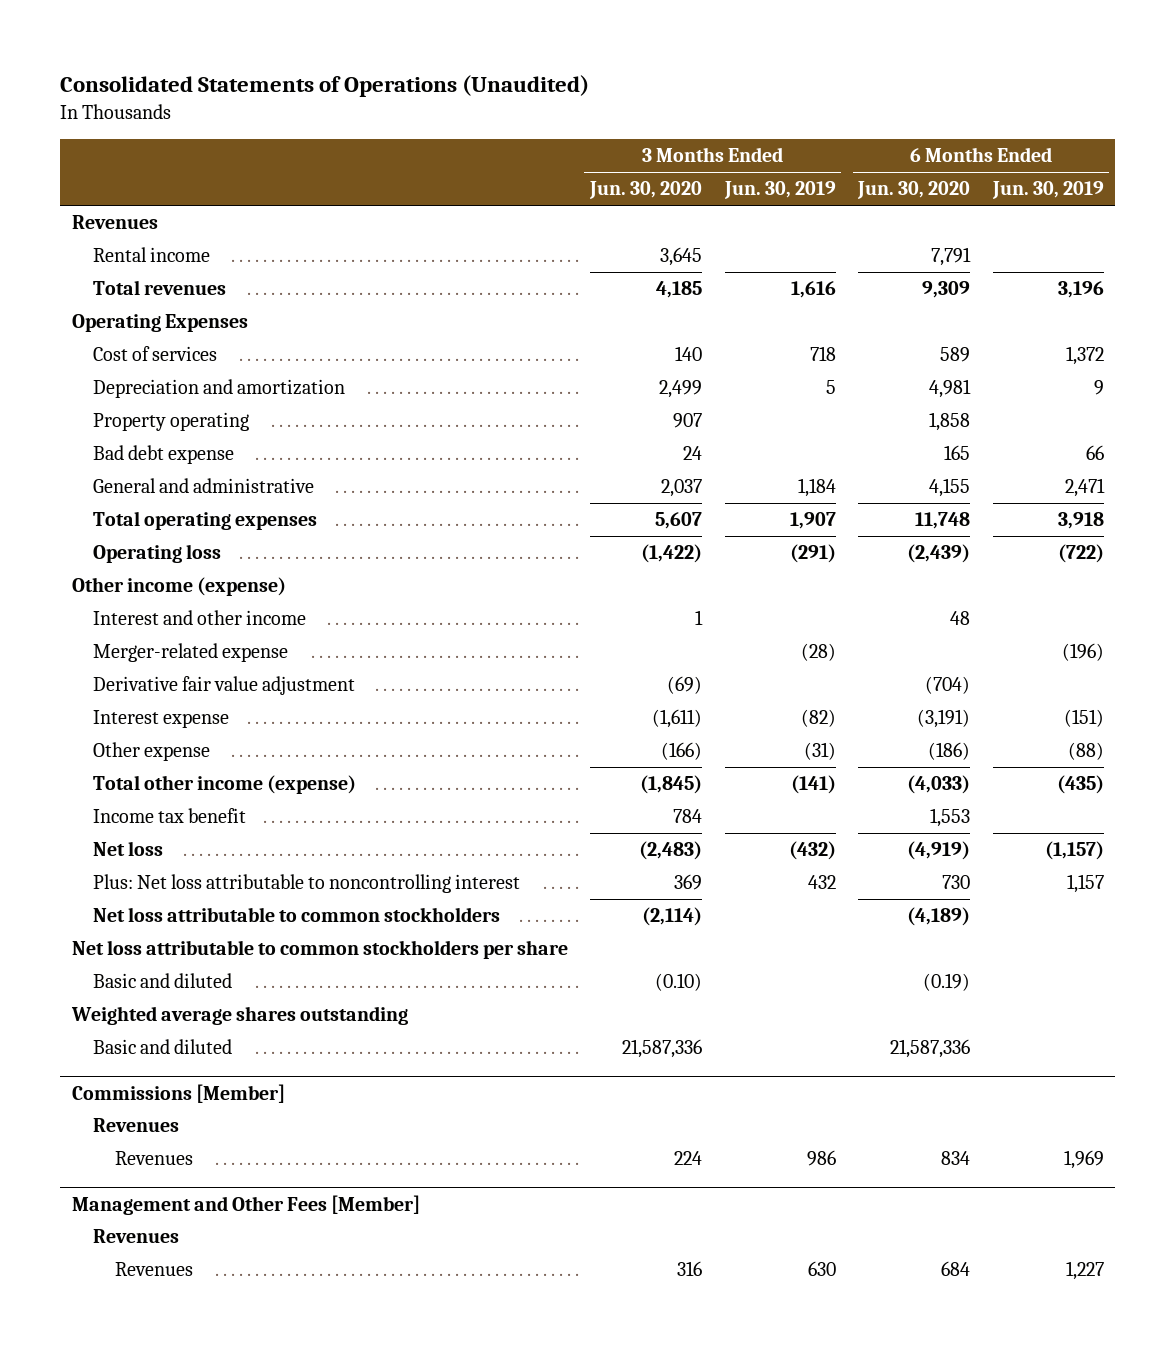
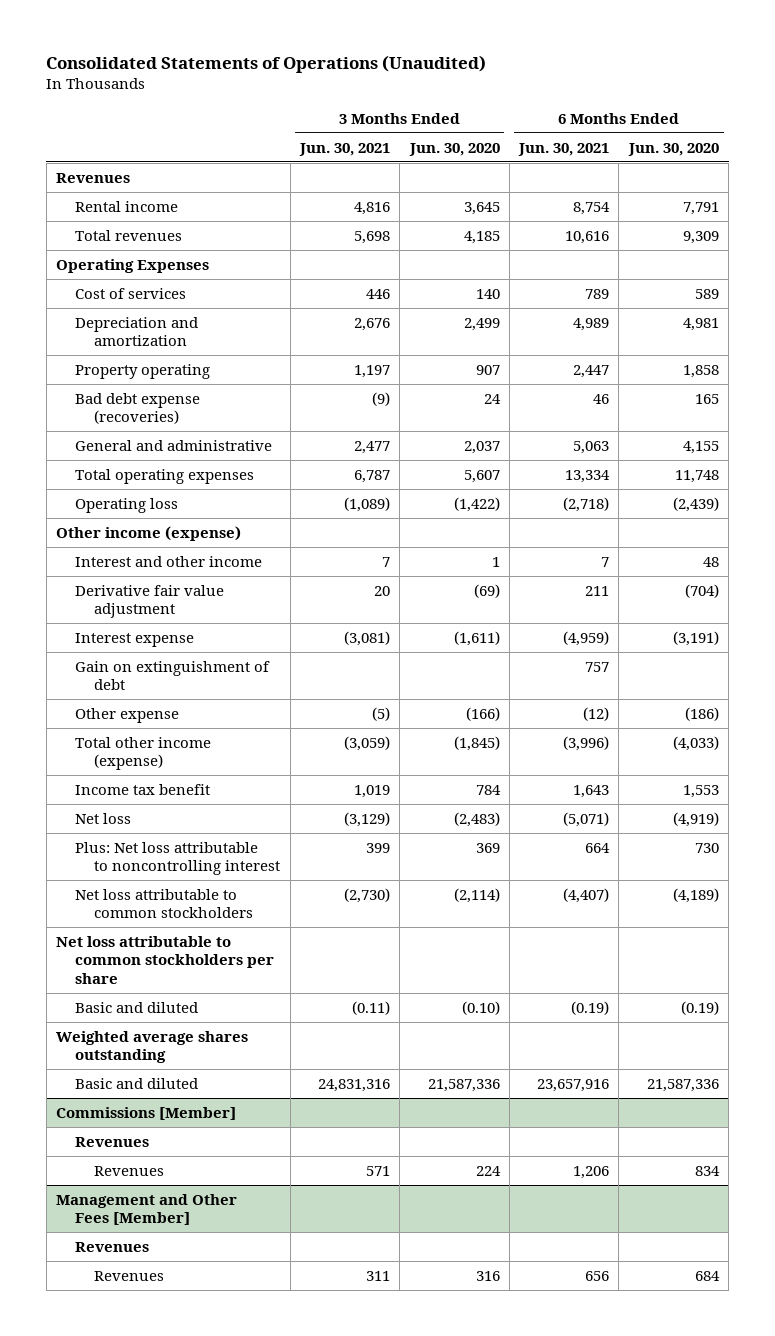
- | 3 Months Ended Jun. 30, 2020 | 3 Months Ended Jun. 30, 2019 | 6 Months Ended Jun. 30, 2020 | 6 Months Ended Jun. 30, 2019
+ | 3 Months Ended Jun. 30, 2021 | 3 Months Ended Jun. 30, 2020 | 6 Months Ended Jun. 30, 2021 | 6 Months Ended Jun. 30, 2020
- Bad debt expense | 24 | | 165 | 66
+ Bad debt expense (recoveries) | (9) | 24 | 46 | 165
- Merger-related expense | | (28) | | (196)
+ Gain on extinguishment of debt | | | 757 |

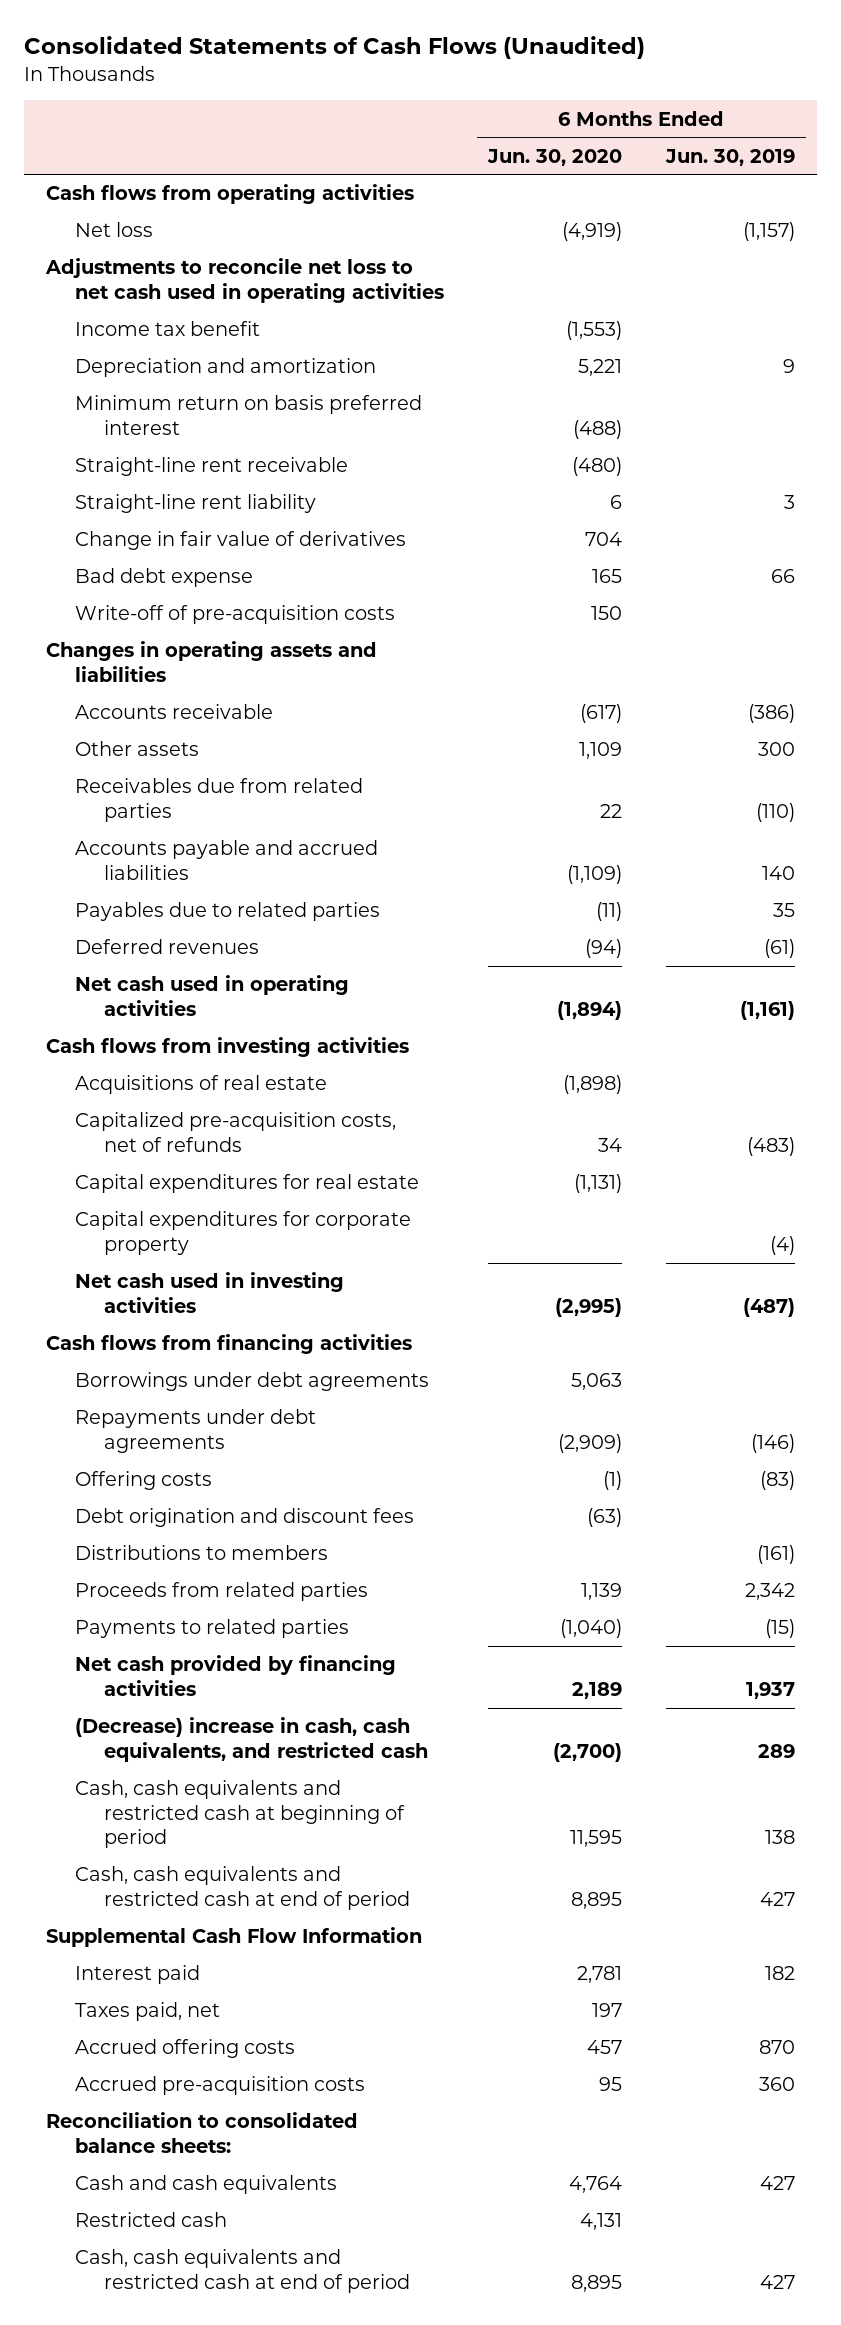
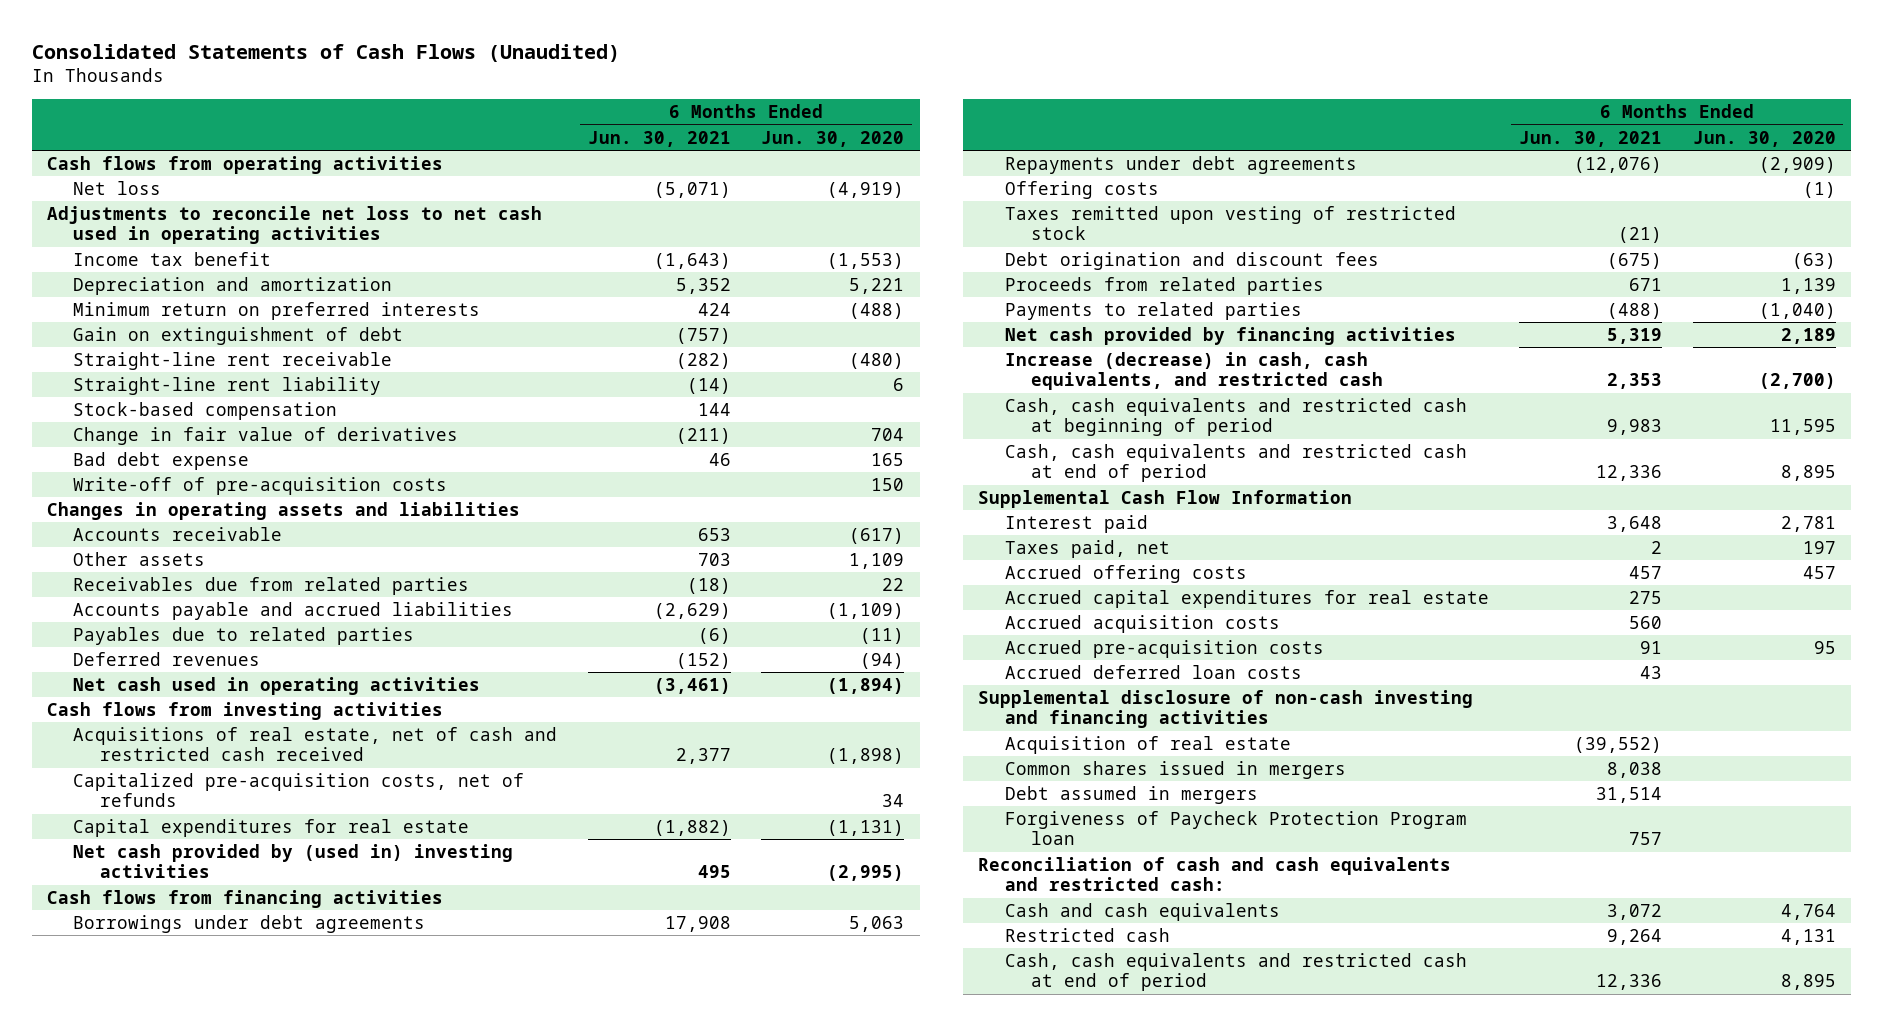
- | 6 Months Ended Jun. 30, 2020 | 6 Months Ended Jun. 30, 2019
+ | 6 Months Ended Jun. 30, 2021 | 6 Months Ended Jun. 30, 2020
- Minimum return on basis preferred interest | (488) |
+ Minimum return on preferred interests | 424 | (488)
+ Gain on extinguishment of debt | (757) |
+ Stock-based compensation | 144 |
- Acquisitions of real estate | (1,898) |
+ Acquisitions of real estate, net of cash and restricted cash received | 2,377 | (1,898)
- Capital expenditures for corporate property | | (4)
- Net cash used in investing activities | (2,995) | (487)
+ Net cash provided by (used in) investing activities | 495 | (2,995)
+ Taxes remitted upon vesting of restricted stock | (21) |
- Distributions to members | | (161)
- (Decrease) increase in cash, cash equivalents, and restricted cash | (2,700) | 289
+ Increase (decrease) in cash, cash equivalents, and restricted cash | 2,353 | (2,700)
+ Accrued capital expenditures for real estate | 275 |
+ Accrued acquisition costs | 560 |
- Reconciliation to consolidated balance sheets:
+ Accrued deferred loan costs | 43 |
+ Supplemental disclosure of non-cash investing and financing activities
+ Acquisition of real estate | (39,552) |
+ Common shares issued in mergers | 8,038 |
+ Debt assumed in mergers | 31,514 |
+ Forgiveness of Paycheck Protection Program loan | 757 |
+ Reconciliation of cash and cash equivalents and restricted cash:

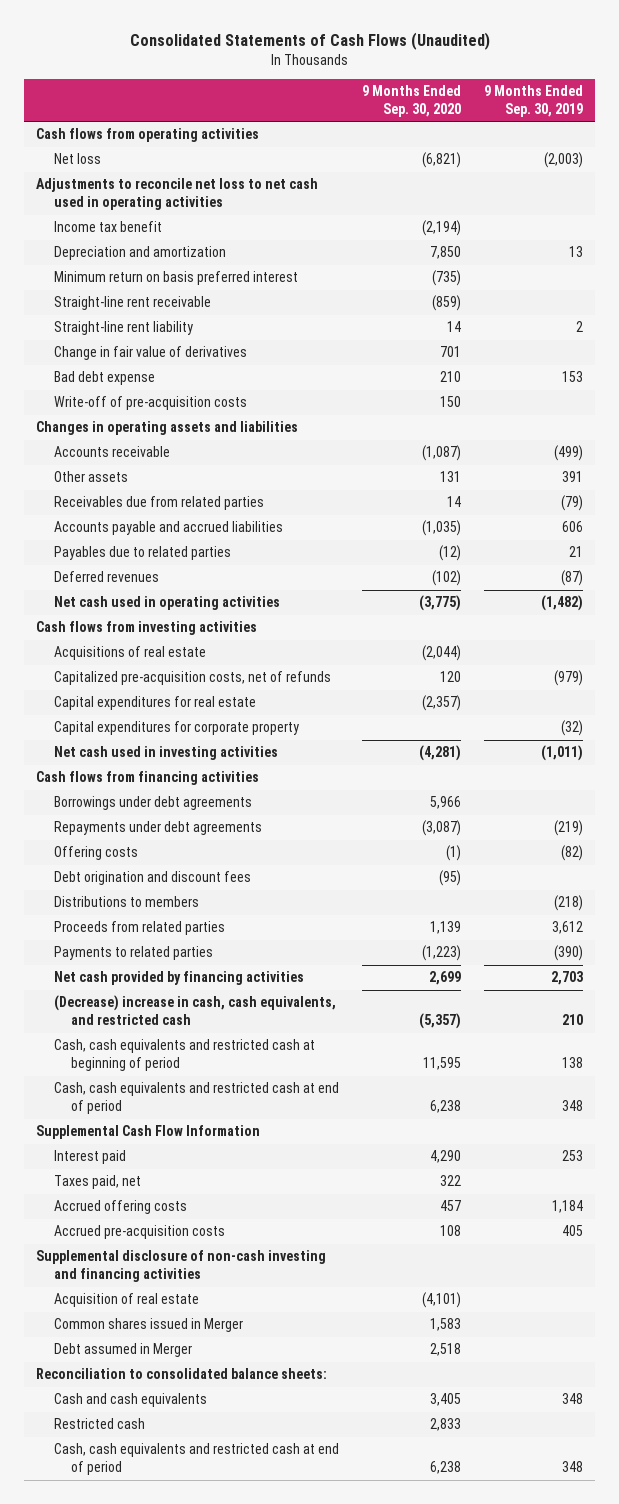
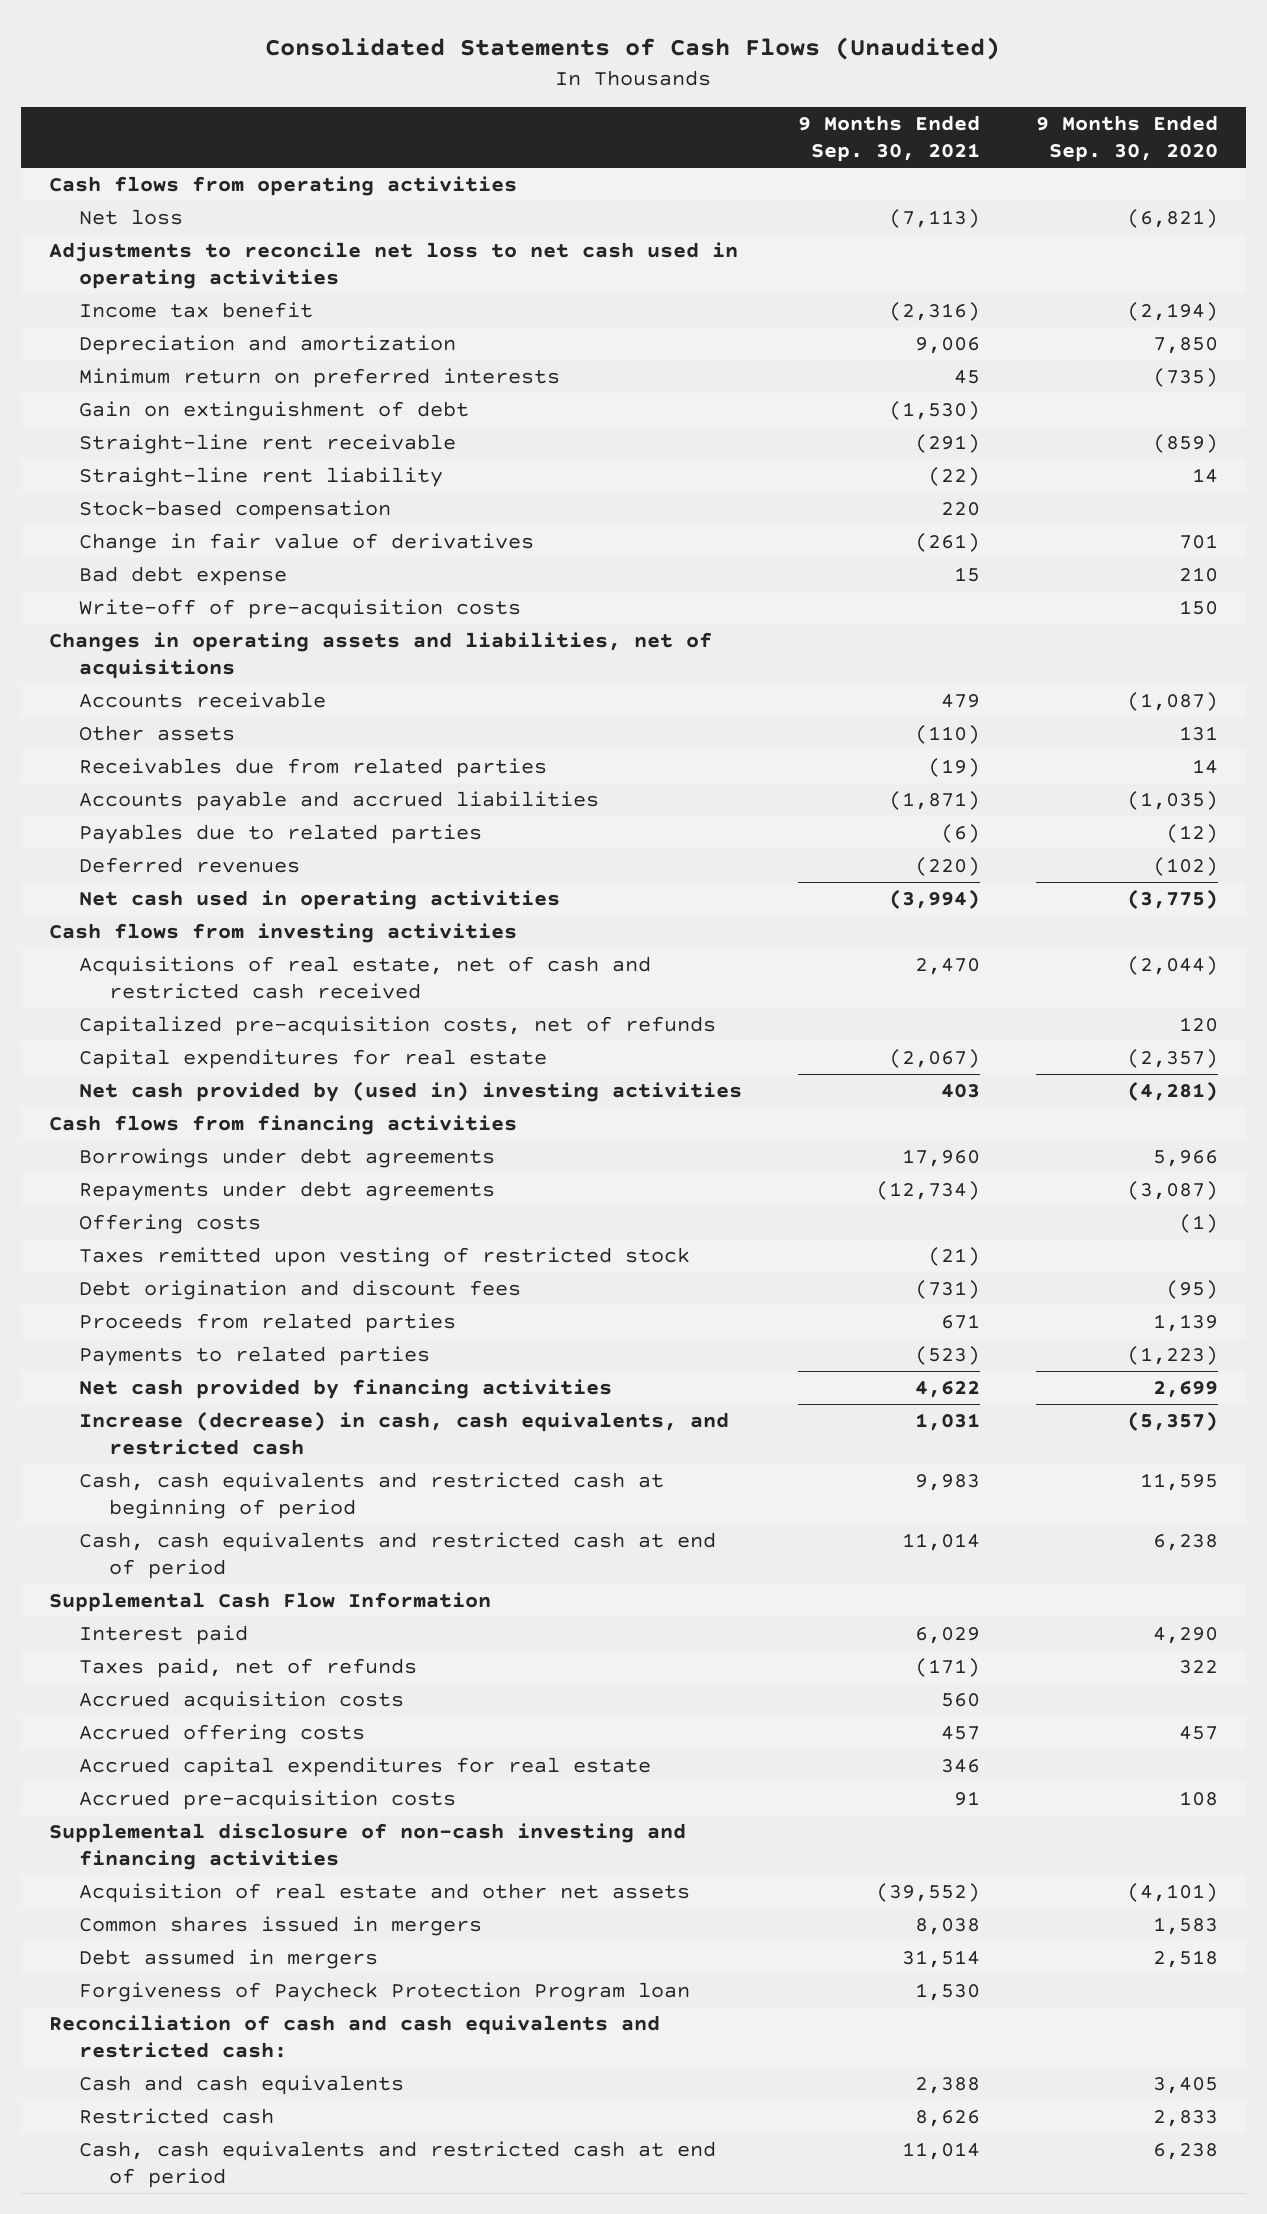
- | 9 Months Ended Sep. 30, 2020 | 9 Months Ended Sep. 30, 2019
+ | 9 Months Ended Sep. 30, 2021 | 9 Months Ended Sep. 30, 2020
- Minimum return on basis preferred interest | (735) |
+ Minimum return on preferred interests | 45 | (735)
+ Gain on extinguishment of debt | (1,530) |
+ Stock-based compensation | 220 |
- Changes in operating assets and liabilities
+ Changes in operating assets and liabilities, net of acquisitions
- Acquisitions of real estate | (2,044) |
+ Acquisitions of real estate, net of cash and restricted cash received | 2,470 | (2,044)
- Capital expenditures for corporate property | | (32)
- Net cash used in investing activities | (4,281) | (1,011)
+ Net cash provided by (used in) investing activities | 403 | (4,281)
+ Taxes remitted upon vesting of restricted stock | (21) |
- Distributions to members | | (218)
- (Decrease) increase in cash, cash equivalents, and restricted cash | (5,357) | 210
+ Increase (decrease) in cash, cash equivalents, and restricted cash | 1,031 | (5,357)
- Taxes paid, net | 322 |
+ Taxes paid, net of refunds | (171) | 322
+ Accrued acquisition costs | 560 |
+ Accrued capital expenditures for real estate | 346 |
- Acquisition of real estate | (4,101) |
- Common shares issued in Merger | 1,583 |
- Debt assumed in Merger | 2,518 |
- Reconciliation to consolidated balance sheets:
+ Acquisition of real estate and other net assets | (39,552) | (4,101)
+ Common shares issued in mergers | 8,038 | 1,583
+ Debt assumed in mergers | 31,514 | 2,518
+ Forgiveness of Paycheck Protection Program loan | 1,530 |
+ Reconciliation of cash and cash equivalents and restricted cash:

